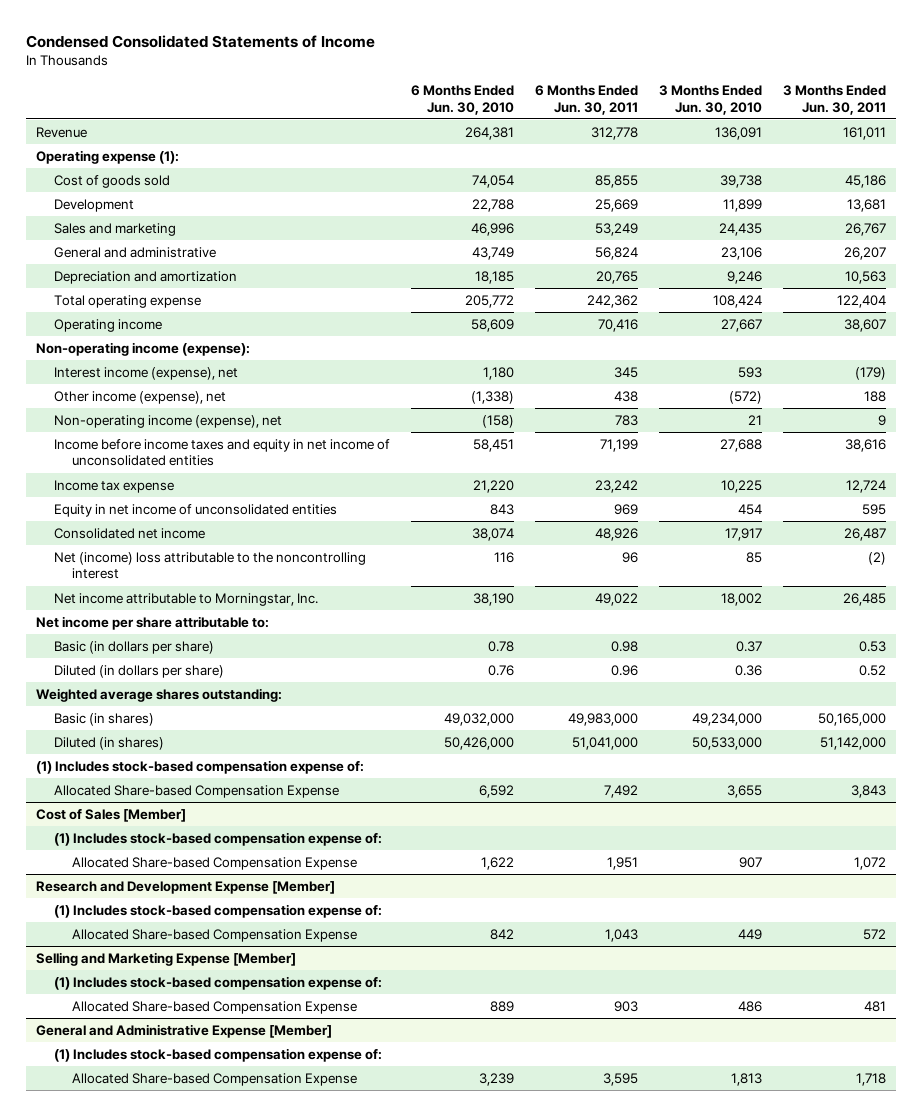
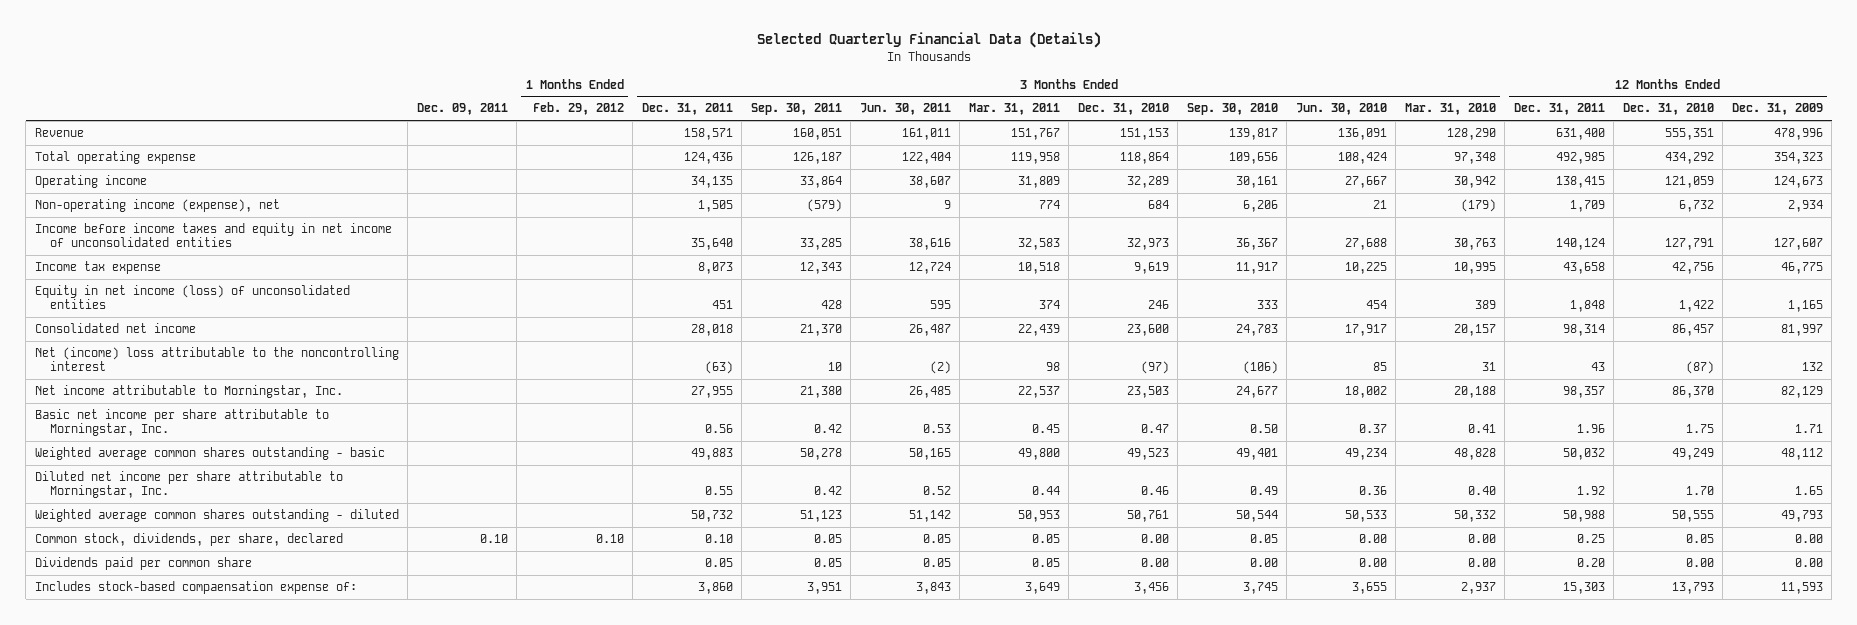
- Condensed Consolidated Statements of Income
+ Selected Quarterly Financial Data (Details)
- | 6 Months Ended Jun. 30, 2010 | 6 Months Ended Jun. 30, 2011 | 3 Months Ended Jun. 30, 2010 | 3 Months Ended Jun. 30, 2011
+ | Dec. 09, 2011 | 1 Months Ended Feb. 29, 2012 | 3 Months Ended Dec. 31, 2011 | 3 Months Ended Sep. 30, 2011 | 3 Months Ended Jun. 30, 2011 | 3 Months Ended Mar. 31, 2011 | 3 Months Ended Dec. 31, 2010 | 3 Months Ended Sep. 30, 2010 | 3 Months Ended Jun. 30, 2010 | 3 Months Ended Mar. 31, 2010 | 12 Months Ended Dec. 31, 2011 | 12 Months Ended Dec. 31, 2010 | 12 Months Ended Dec. 31, 2009
- Operating expense (1):
- Cost of goods sold | 74,054 | 85,855 | 39,738 | 45,186
- Development | 22,788 | 25,669 | 11,899 | 13,681
- Sales and marketing | 46,996 | 53,249 | 24,435 | 26,767
- General and administrative | 43,749 | 56,824 | 23,106 | 26,207
- Depreciation and amortization | 18,185 | 20,765 | 9,246 | 10,563
- Non-operating income (expense):
- Interest income (expense), net | 1,180 | 345 | 593 | (179)
- Other income (expense), net | (1,338) | 438 | (572) | 188
- Equity in net income of unconsolidated entities | 843 | 969 | 454 | 595
+ Equity in net income (loss) of unconsolidated entities | | | 451 | 428 | 595 | 374 | 246 | 333 | 454 | 389 | 1,848 | 1,422 | 1,165
- Net income per share attributable to:
- Basic (in dollars per share) | 0.78 | 0.98 | 0.37 | 0.53
- Diluted (in dollars per share) | 0.76 | 0.96 | 0.36 | 0.52
- Weighted average shares outstanding:
- Basic (in shares) | 49,032,000 | 49,983,000 | 49,234,000 | 50,165,000
- Diluted (in shares) | 50,426,000 | 51,041,000 | 50,533,000 | 51,142,000
- (1) Includes stock-based compensation expense of:
- Allocated Share-based Compensation Expense | 6,592 | 7,492 | 3,655 | 3,843
- Cost of Sales [Member]
- (1) Includes stock-based compensation expense of:
- Allocated Share-based Compensation Expense | 1,622 | 1,951 | 907 | 1,072
- Research and Development Expense [Member]
- (1) Includes stock-based compensation expense of:
- Allocated Share-based Compensation Expense | 842 | 1,043 | 449 | 572
- Selling and Marketing Expense [Member]
- (1) Includes stock-based compensation expense of:
- Allocated Share-based Compensation Expense | 889 | 903 | 486 | 481
- General and Administrative Expense [Member]
- (1) Includes stock-based compensation expense of:
- Allocated Share-based Compensation Expense | 3,239 | 3,595 | 1,813 | 1,718
+ Basic net income per share attributable to Morningstar, Inc. | | | 0.56 | 0.42 | 0.53 | 0.45 | 0.47 | 0.50 | 0.37 | 0.41 | 1.96 | 1.75 | 1.71
+ Weighted average common shares outstanding - basic | | | 49,883 | 50,278 | 50,165 | 49,800 | 49,523 | 49,401 | 49,234 | 48,828 | 50,032 | 49,249 | 48,112
+ Diluted net income per share attributable to Morningstar, Inc. | | | 0.55 | 0.42 | 0.52 | 0.44 | 0.46 | 0.49 | 0.36 | 0.40 | 1.92 | 1.70 | 1.65
+ Weighted average common shares outstanding - diluted | | | 50,732 | 51,123 | 51,142 | 50,953 | 50,761 | 50,544 | 50,533 | 50,332 | 50,988 | 50,555 | 49,793
+ Common stock, dividends, per share, declared | 0.10 | 0.10 | 0.10 | 0.05 | 0.05 | 0.05 | 0.00 | 0.05 | 0.00 | 0.00 | 0.25 | 0.05 | 0.00
+ Dividends paid per common share | | | 0.05 | 0.05 | 0.05 | 0.05 | 0.00 | 0.00 | 0.00 | 0.00 | 0.20 | 0.00 | 0.00
+ Includes stock-based compaensation expense of: | | | 3,860 | 3,951 | 3,843 | 3,649 | 3,456 | 3,745 | 3,655 | 2,937 | 15,303 | 13,793 | 11,593

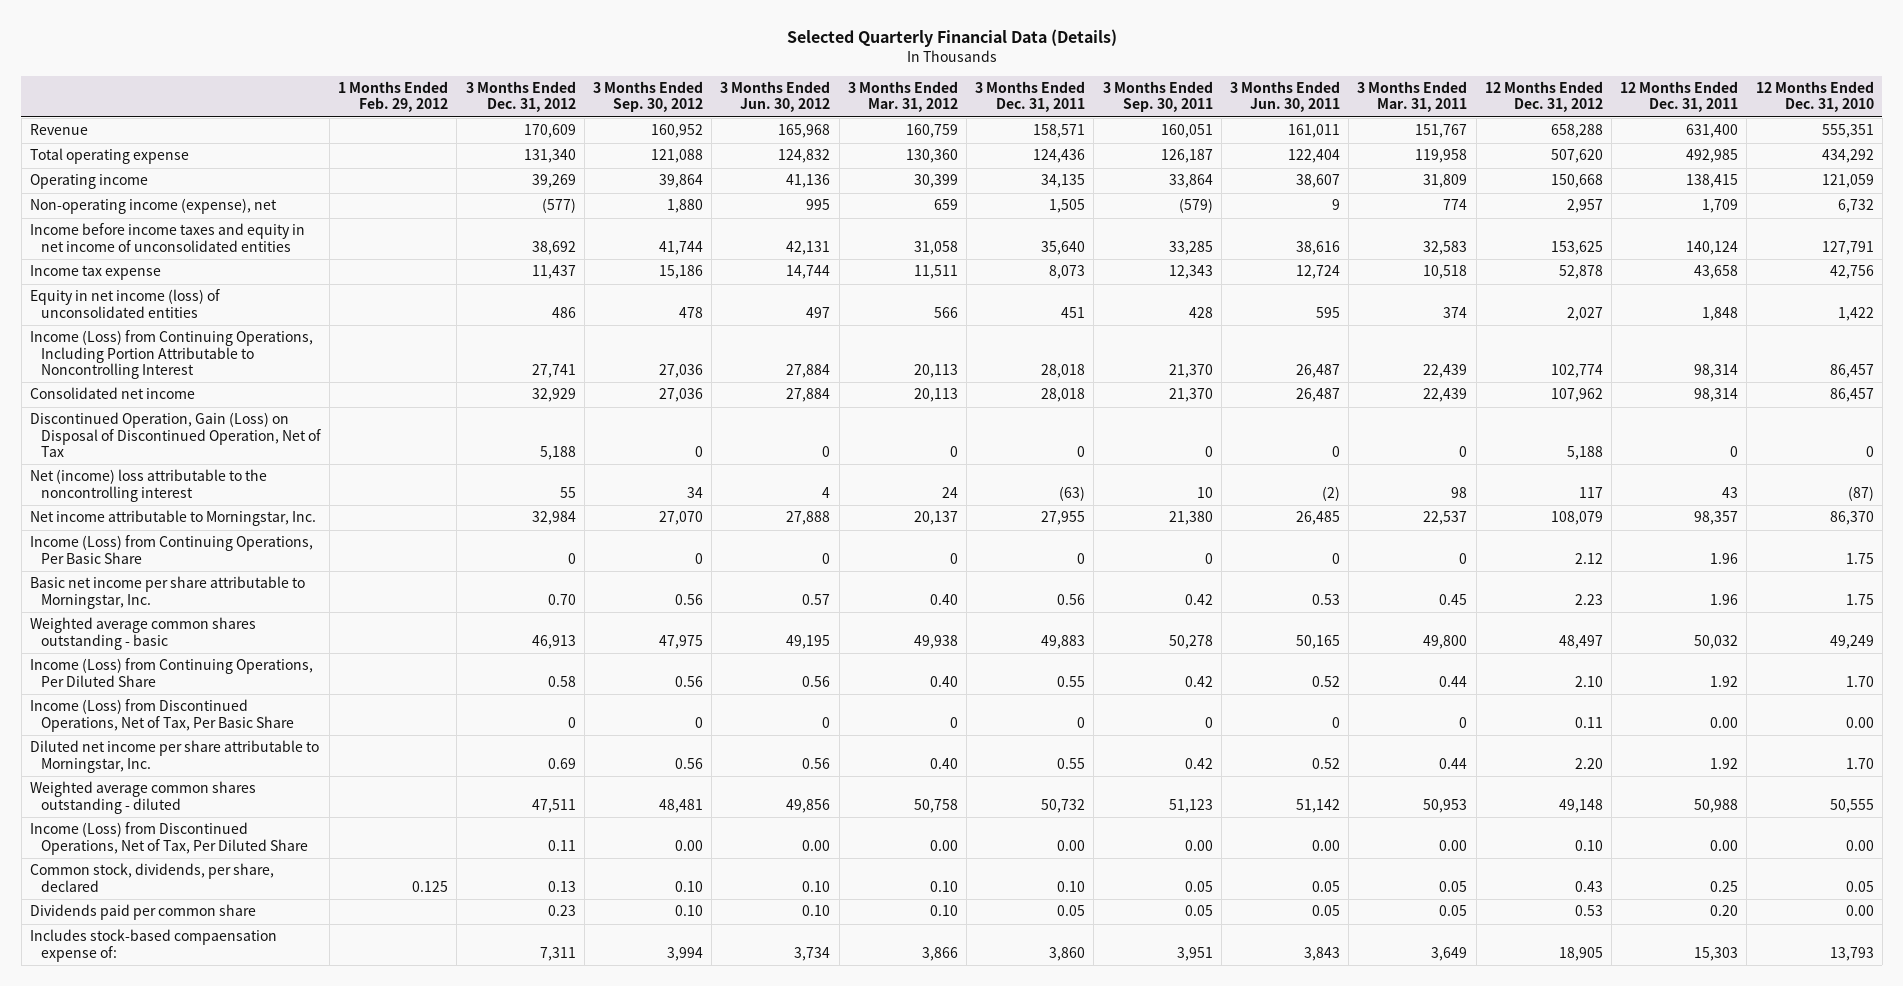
- | Dec. 09, 2011 | 1 Months Ended Feb. 29, 2012 | 3 Months Ended Dec. 31, 2011 | 3 Months Ended Sep. 30, 2011 | 3 Months Ended Jun. 30, 2011 | 3 Months Ended Mar. 31, 2011 | 3 Months Ended Dec. 31, 2010 | 3 Months Ended Sep. 30, 2010 | 3 Months Ended Jun. 30, 2010 | 3 Months Ended Mar. 31, 2010 | 12 Months Ended Dec. 31, 2011 | 12 Months Ended Dec. 31, 2010 | 12 Months Ended Dec. 31, 2009
+ | 1 Months Ended Feb. 29, 2012 | 3 Months Ended Dec. 31, 2012 | 3 Months Ended Sep. 30, 2012 | 3 Months Ended Jun. 30, 2012 | 3 Months Ended Mar. 31, 2012 | 3 Months Ended Dec. 31, 2011 | 3 Months Ended Sep. 30, 2011 | 3 Months Ended Jun. 30, 2011 | 3 Months Ended Mar. 31, 2011 | 12 Months Ended Dec. 31, 2012 | 12 Months Ended Dec. 31, 2011 | 12 Months Ended Dec. 31, 2010
+ Income (Loss) from Continuing Operations, Including Portion Attributable to Noncontrolling Interest | | 27,741 | 27,036 | 27,884 | 20,113 | 28,018 | 21,370 | 26,487 | 22,439 | 102,774 | 98,314 | 86,457
+ Discontinued Operation, Gain (Loss) on Disposal of Discontinued Operation, Net of Tax | | 5,188 | 0 | 0 | 0 | 0 | 0 | 0 | 0 | 5,188 | 0 | 0
+ Income (Loss) from Continuing Operations, Per Basic Share | | 0 | 0 | 0 | 0 | 0 | 0 | 0 | 0 | 2.12 | 1.96 | 1.75
+ Income (Loss) from Continuing Operations, Per Diluted Share | | 0.58 | 0.56 | 0.56 | 0.40 | 0.55 | 0.42 | 0.52 | 0.44 | 2.10 | 1.92 | 1.70
+ Income (Loss) from Discontinued Operations, Net of Tax, Per Basic Share | | 0 | 0 | 0 | 0 | 0 | 0 | 0 | 0 | 0.11 | 0.00 | 0.00
- Common stock, dividends, per share, declared | 0.10 | 0.10 | 0.10 | 0.05 | 0.05 | 0.05 | 0.00 | 0.05 | 0.00 | 0.00 | 0.25 | 0.05 | 0.00
+ Income (Loss) from Discontinued Operations, Net of Tax, Per Diluted Share | | 0.11 | 0.00 | 0.00 | 0.00 | 0.00 | 0.00 | 0.00 | 0.00 | 0.10 | 0.00 | 0.00
+ Common stock, dividends, per share, declared | 0.125 | 0.13 | 0.10 | 0.10 | 0.10 | 0.10 | 0.05 | 0.05 | 0.05 | 0.43 | 0.25 | 0.05

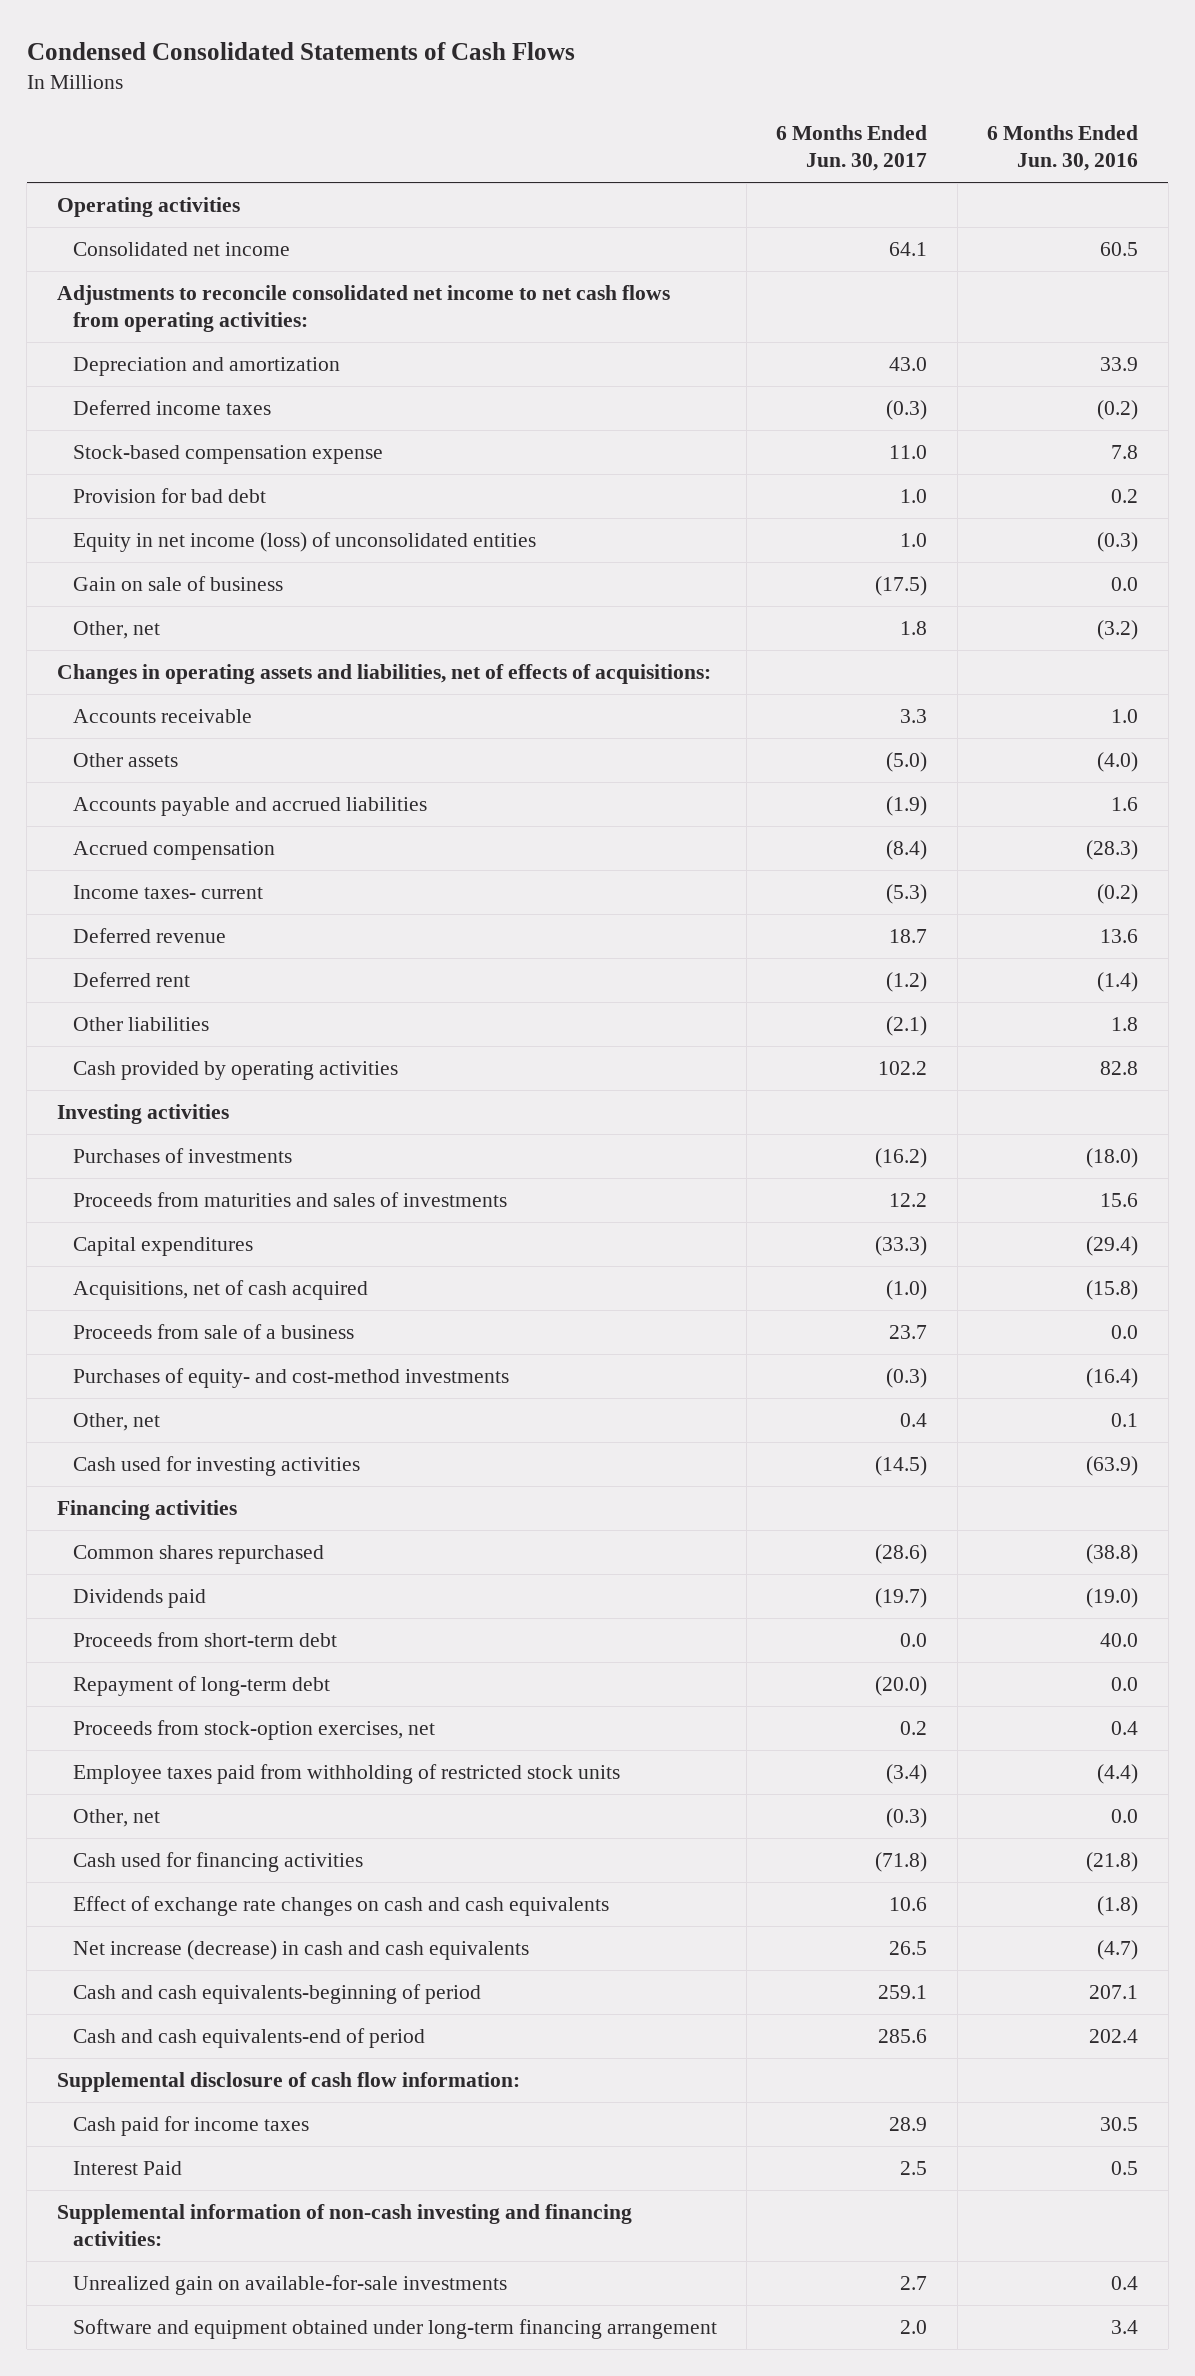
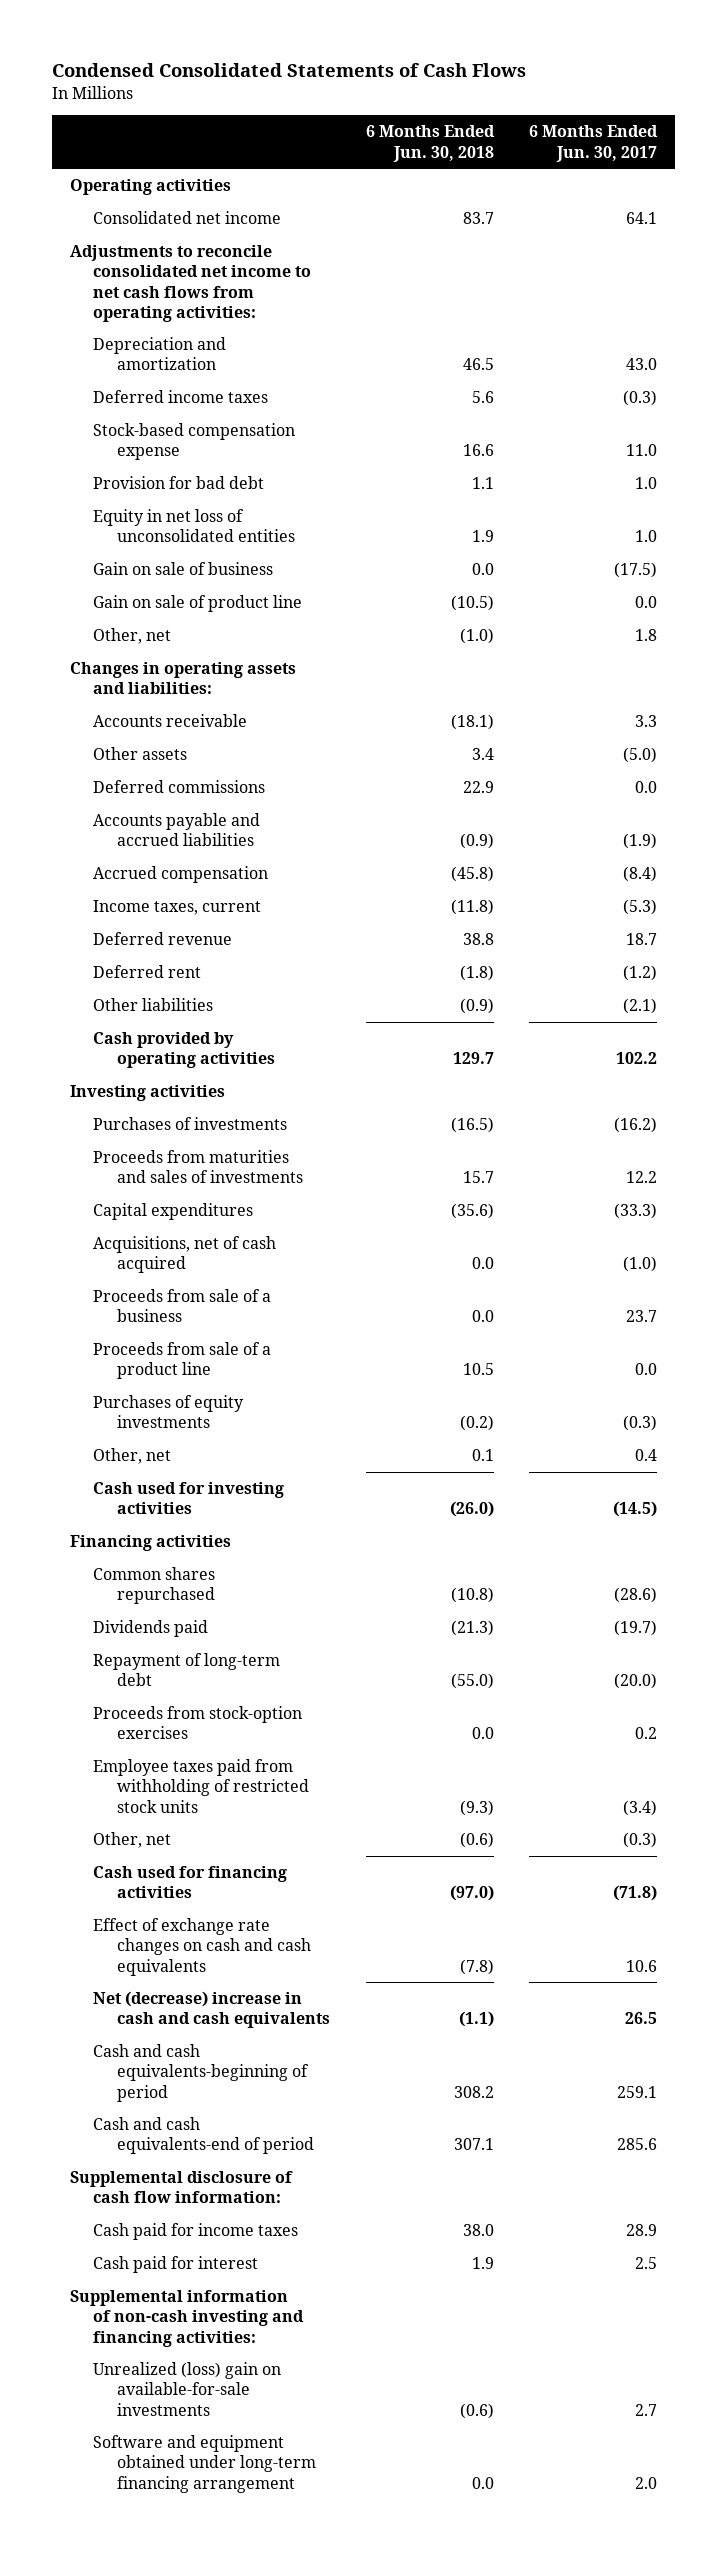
- | 6 Months Ended Jun. 30, 2017 | 6 Months Ended Jun. 30, 2016
+ | 6 Months Ended Jun. 30, 2018 | 6 Months Ended Jun. 30, 2017
- Equity in net income (loss) of unconsolidated entities | 1.0 | (0.3)
+ Equity in net loss of unconsolidated entities | 1.9 | 1.0
+ Gain on sale of product line | (10.5) | 0.0
- Changes in operating assets and liabilities, net of effects of acquisitions:
+ Changes in operating assets and liabilities:
+ Deferred commissions | 22.9 | 0.0
- Income taxes- current | (5.3) | (0.2)
+ Income taxes, current | (11.8) | (5.3)
- Purchases of equity- and cost-method investments | (0.3) | (16.4)
+ Proceeds from sale of a product line | 10.5 | 0.0
+ Purchases of equity investments | (0.2) | (0.3)
- Proceeds from short-term debt | 0.0 | 40.0
- Proceeds from stock-option exercises, net | 0.2 | 0.4
+ Proceeds from stock-option exercises | 0.0 | 0.2
- Net increase (decrease) in cash and cash equivalents | 26.5 | (4.7)
+ Net (decrease) increase in cash and cash equivalents | (1.1) | 26.5
- Interest Paid | 2.5 | 0.5
+ Cash paid for interest | 1.9 | 2.5
- Unrealized gain on available-for-sale investments | 2.7 | 0.4
+ Unrealized (loss) gain on available-for-sale investments | (0.6) | 2.7

